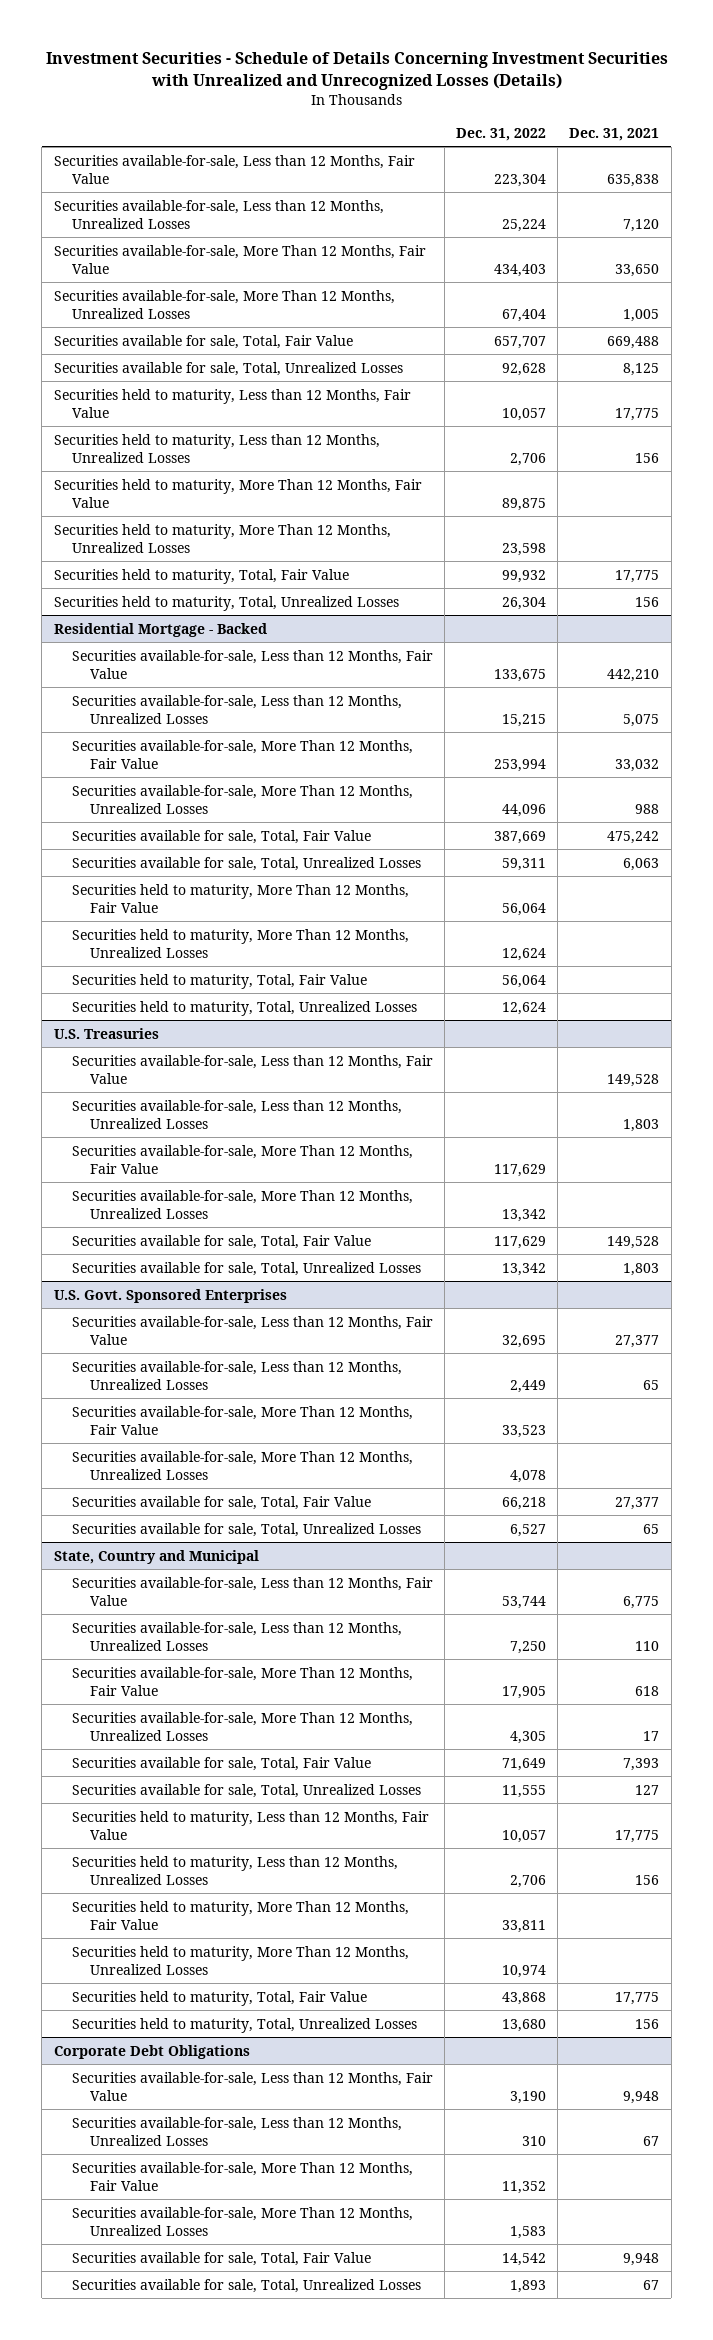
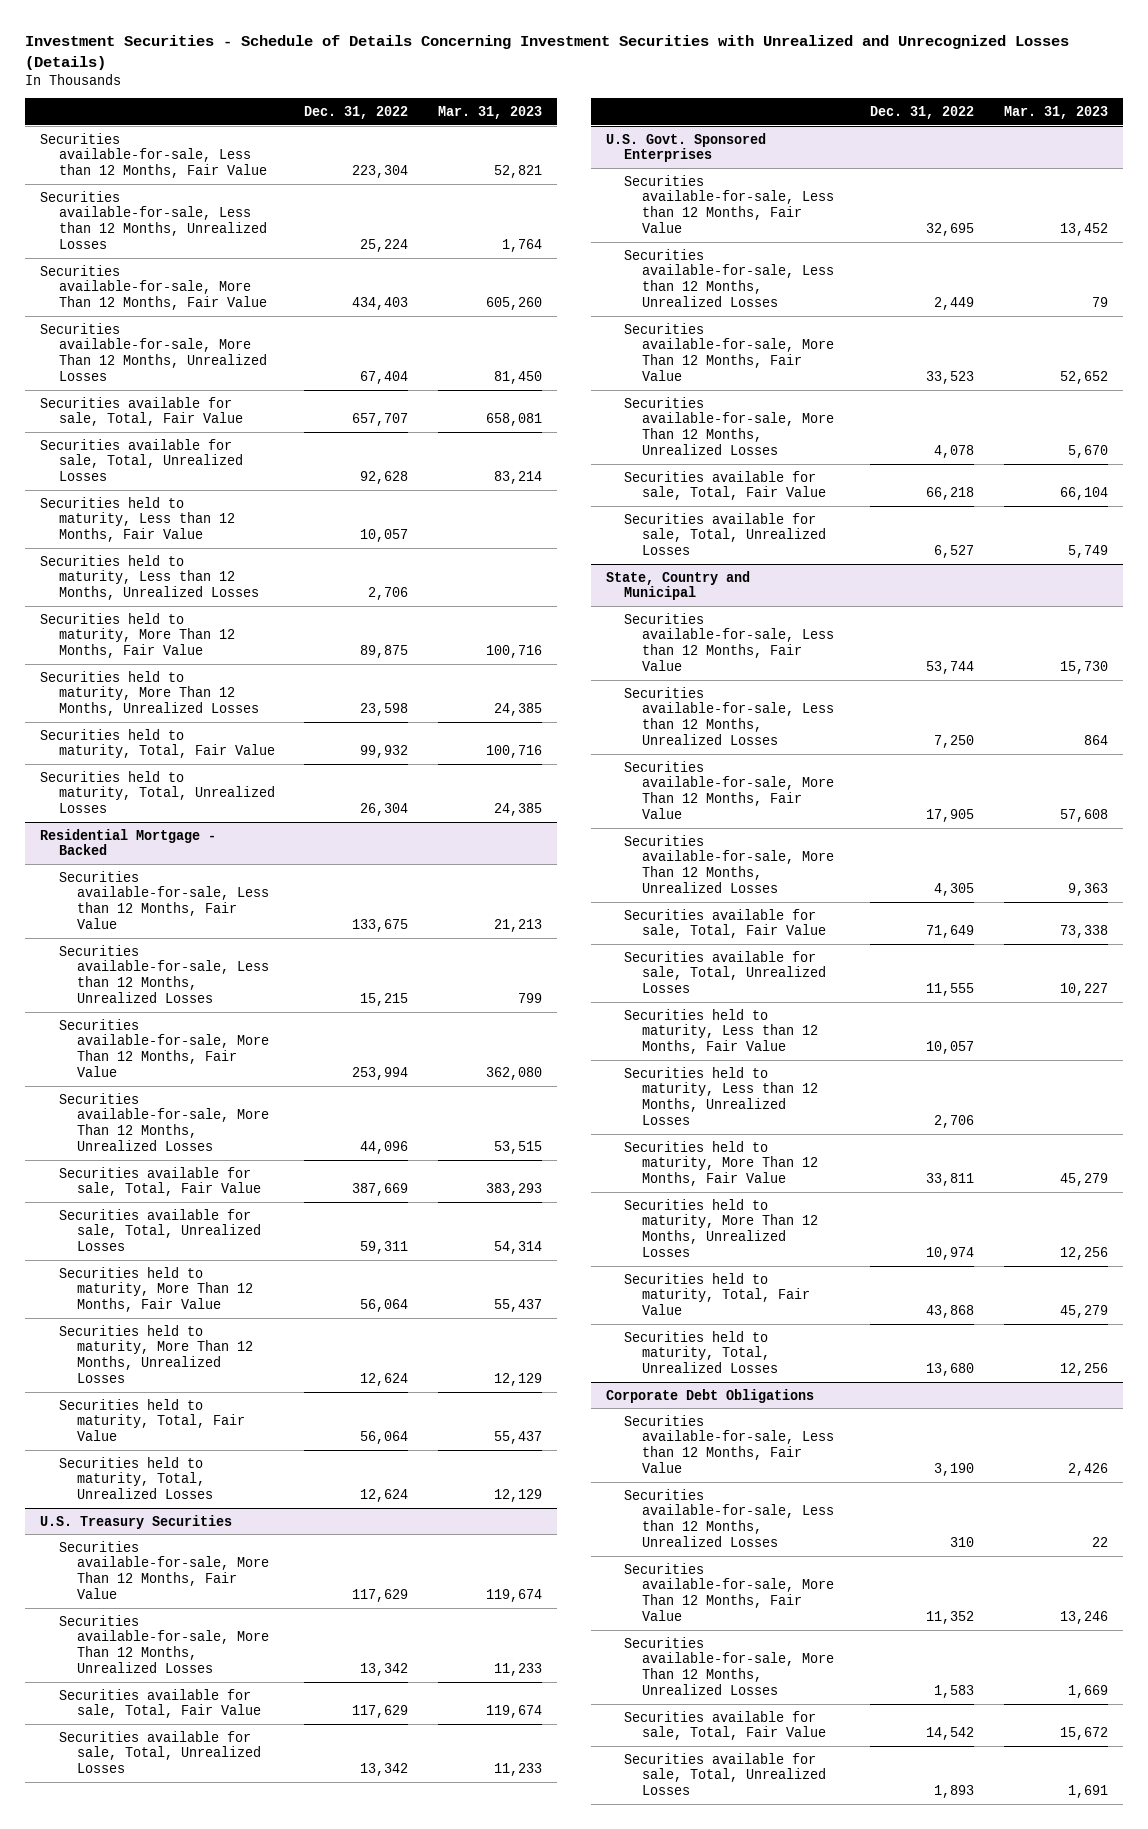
- | Dec. 31, 2022 | Dec. 31, 2021
+ | Dec. 31, 2022 | Mar. 31, 2023
- U.S. Treasuries
- Securities available-for-sale, Less than 12 Months, Fair Value | | 149,528
- Securities available-for-sale, Less than 12 Months, Unrealized Losses | | 1,803
+ U.S. Treasury Securities

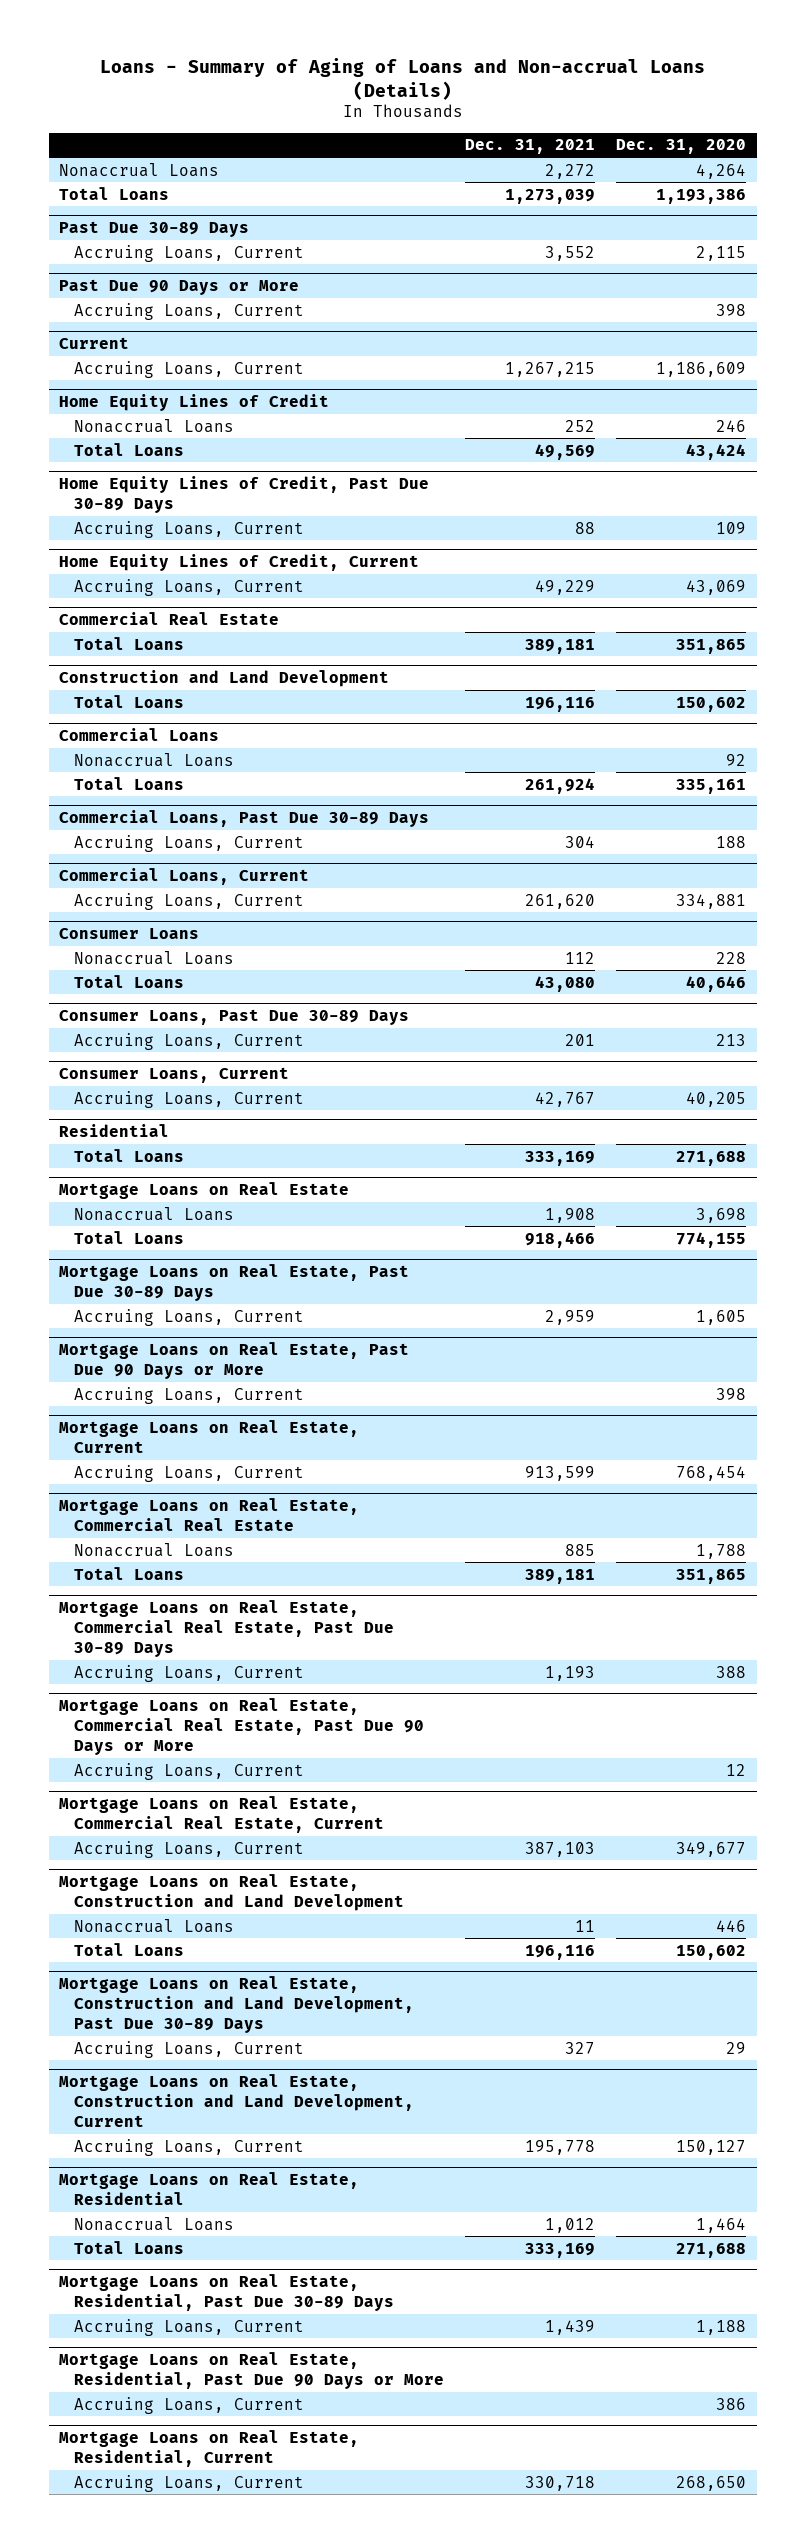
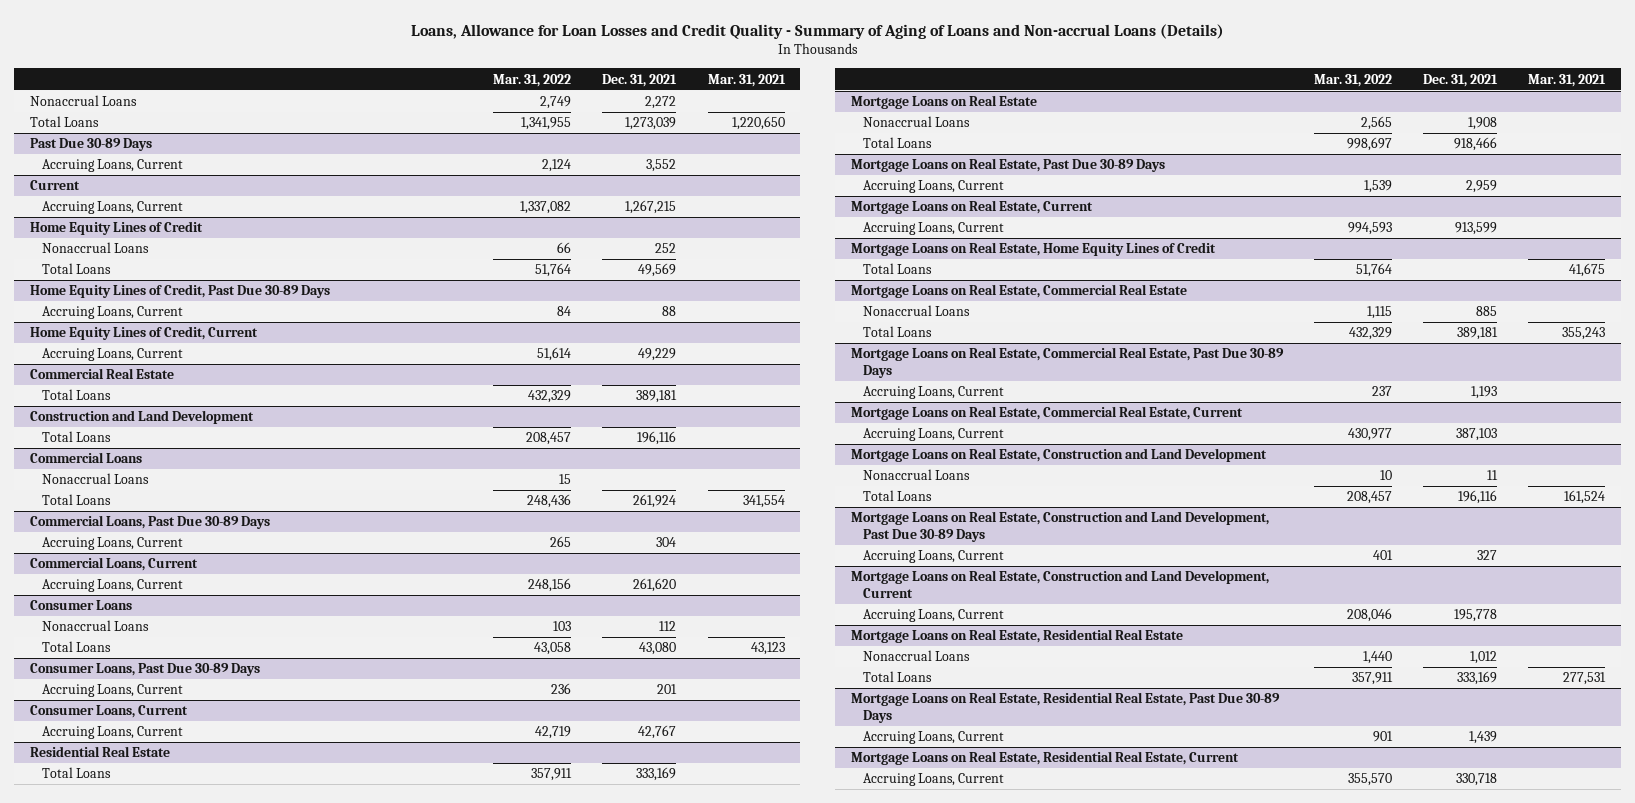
- Loans - Summary of Aging of Loans and Non-accrual Loans (Details)
+ Loans, Allowance for Loan Losses and Credit Quality - Summary of Aging of Loans and Non-accrual Loans (Details)
- | Dec. 31, 2021 | Dec. 31, 2020
+ | Mar. 31, 2022 | Dec. 31, 2021 | Mar. 31, 2021
- Past Due 90 Days or More
- Accruing Loans, Current | | 398
- Residential
+ Residential Real Estate
- Mortgage Loans on Real Estate, Past Due 90 Days or More
- Accruing Loans, Current | | 398
+ Mortgage Loans on Real Estate, Home Equity Lines of Credit
+ Total Loans | 51,764 | | 41,675
- Mortgage Loans on Real Estate, Commercial Real Estate, Past Due 90 Days or More
- Accruing Loans, Current | | 12
- Mortgage Loans on Real Estate, Residential
+ Mortgage Loans on Real Estate, Residential Real Estate
- Mortgage Loans on Real Estate, Residential, Past Due 30-89 Days
+ Mortgage Loans on Real Estate, Residential Real Estate, Past Due 30-89 Days
- Mortgage Loans on Real Estate, Residential, Past Due 90 Days or More
- Accruing Loans, Current | | 386
- Mortgage Loans on Real Estate, Residential, Current
+ Mortgage Loans on Real Estate, Residential Real Estate, Current

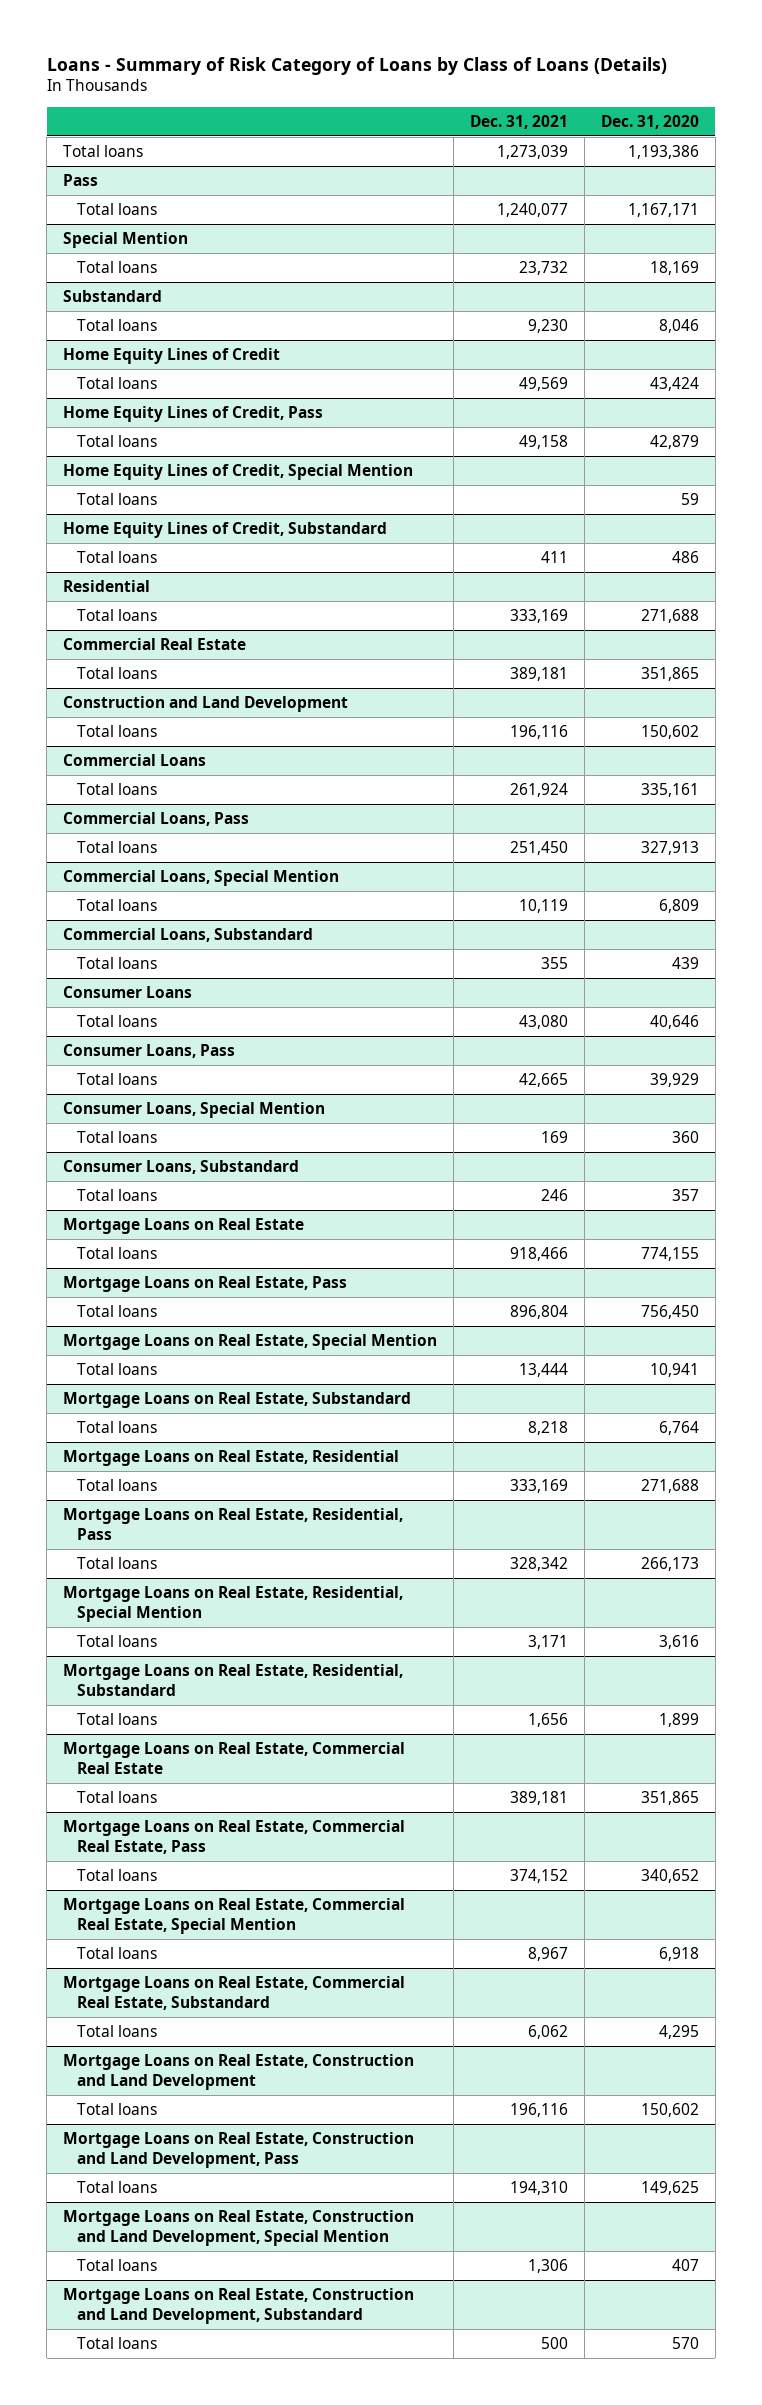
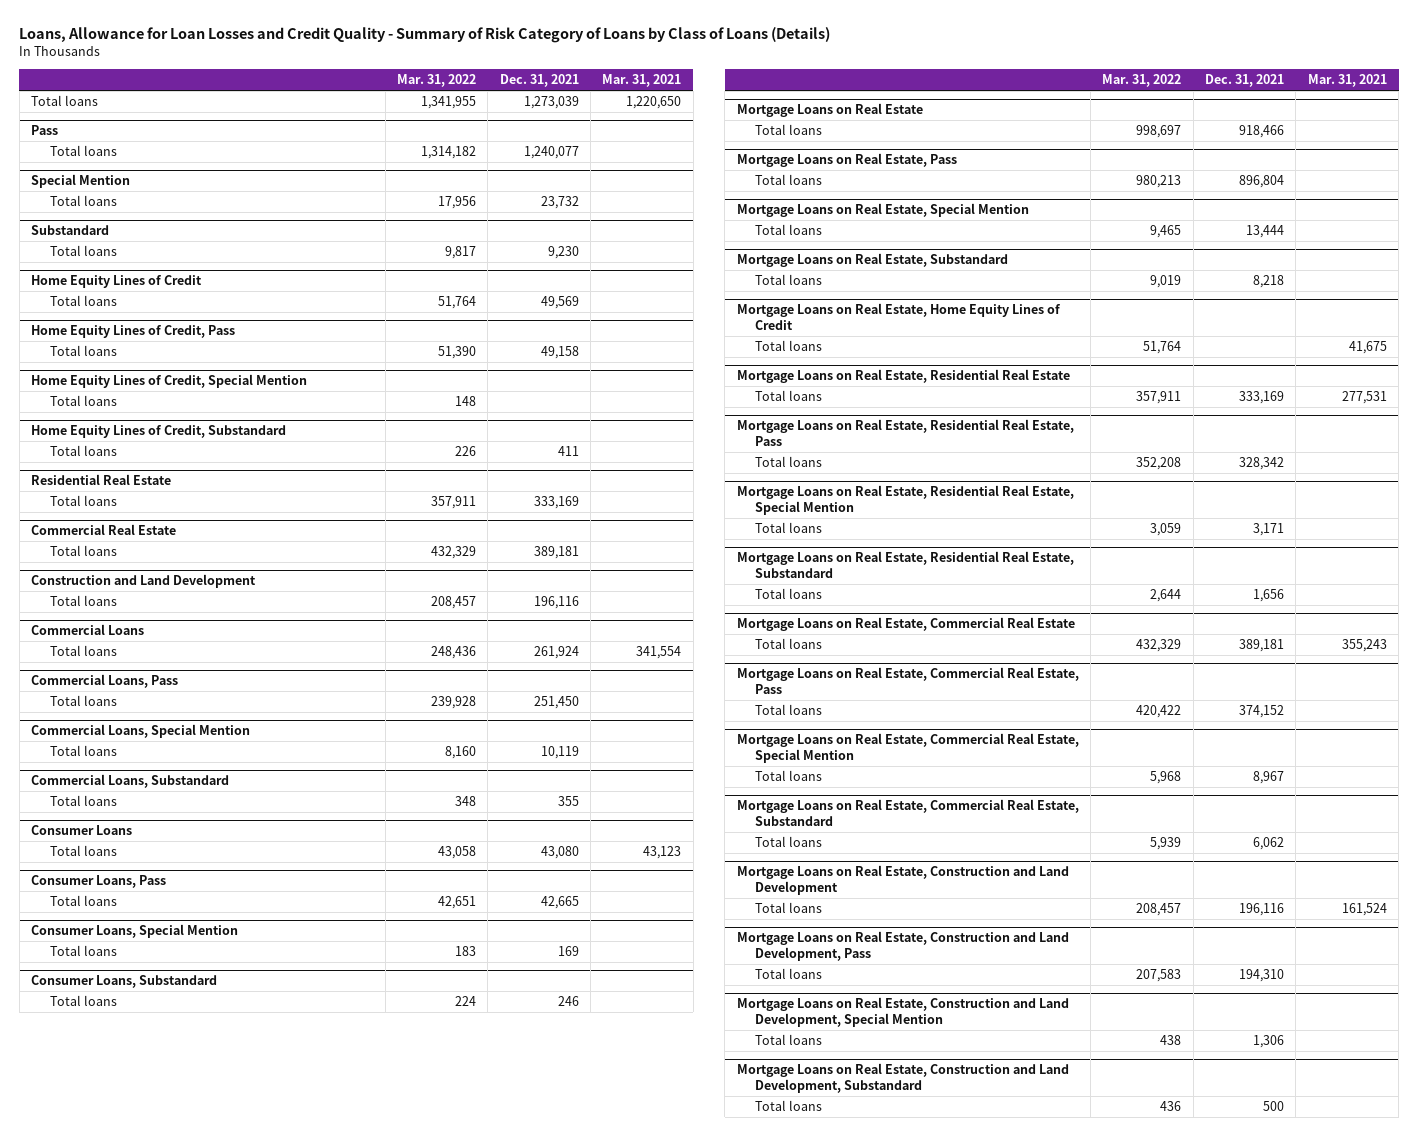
- Loans - Summary of Risk Category of Loans by Class of Loans (Details)
+ Loans, Allowance for Loan Losses and Credit Quality - Summary of Risk Category of Loans by Class of Loans (Details)
- | Dec. 31, 2021 | Dec. 31, 2020
+ | Mar. 31, 2022 | Dec. 31, 2021 | Mar. 31, 2021
- Residential
+ Residential Real Estate
- Mortgage Loans on Real Estate, Residential
+ Mortgage Loans on Real Estate, Home Equity Lines of Credit
+ Total loans | 51,764 | | 41,675
+ Mortgage Loans on Real Estate, Residential Real Estate
- Mortgage Loans on Real Estate, Residential, Pass
+ Mortgage Loans on Real Estate, Residential Real Estate, Pass
- Mortgage Loans on Real Estate, Residential, Special Mention
+ Mortgage Loans on Real Estate, Residential Real Estate, Special Mention
- Mortgage Loans on Real Estate, Residential, Substandard
+ Mortgage Loans on Real Estate, Residential Real Estate, Substandard

